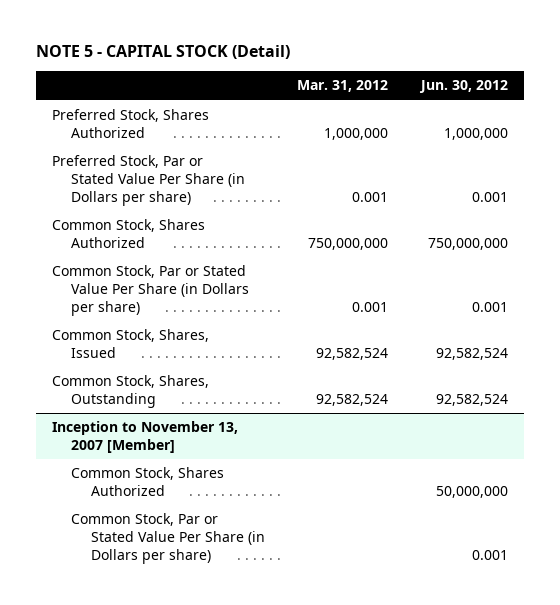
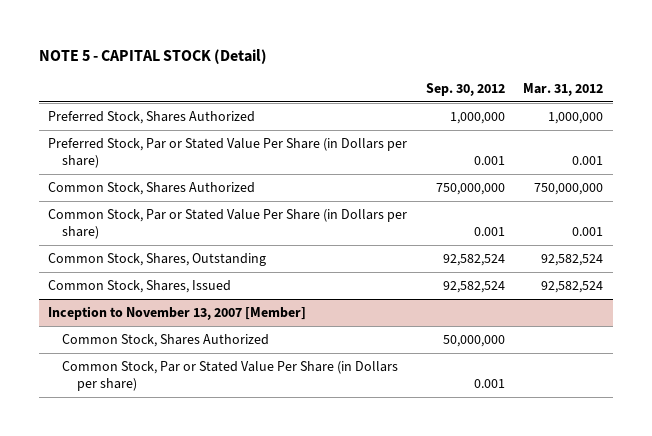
- | Mar. 31, 2012 | Jun. 30, 2012
+ | Sep. 30, 2012 | Mar. 31, 2012
moved down: Common Stock, Shares, Issued | 92,582,524 | 92,582,524

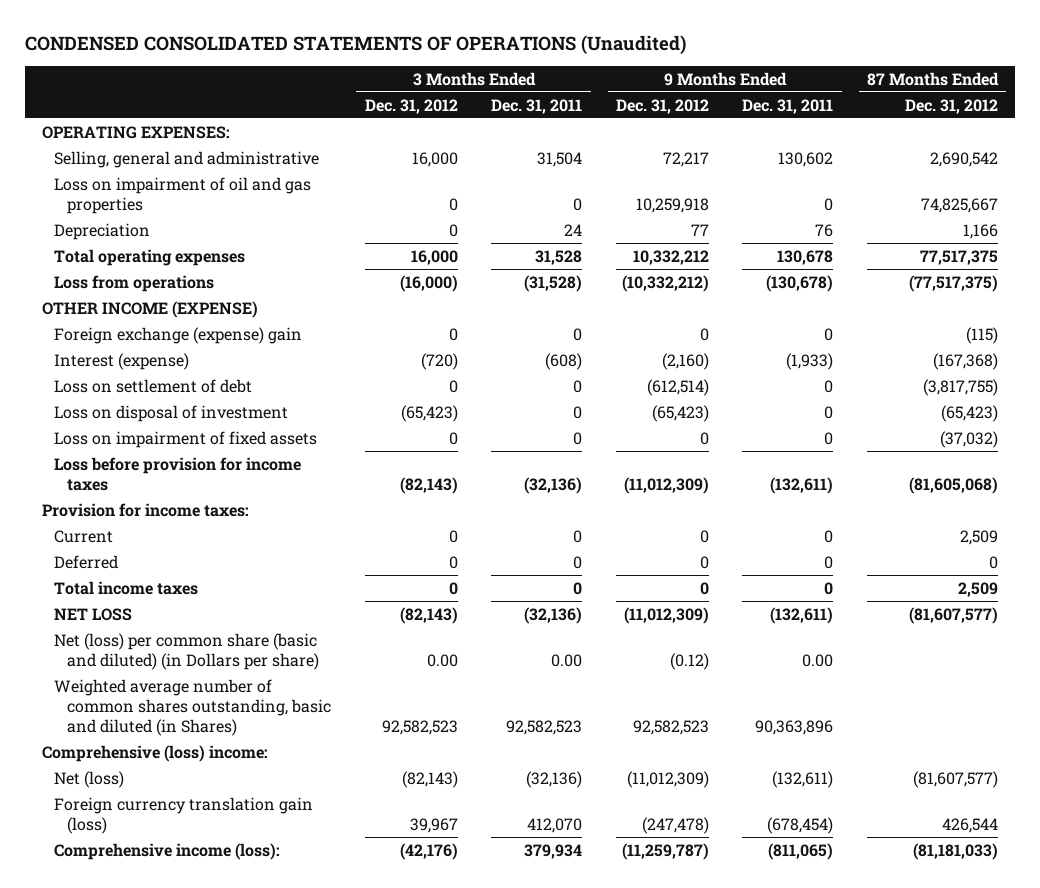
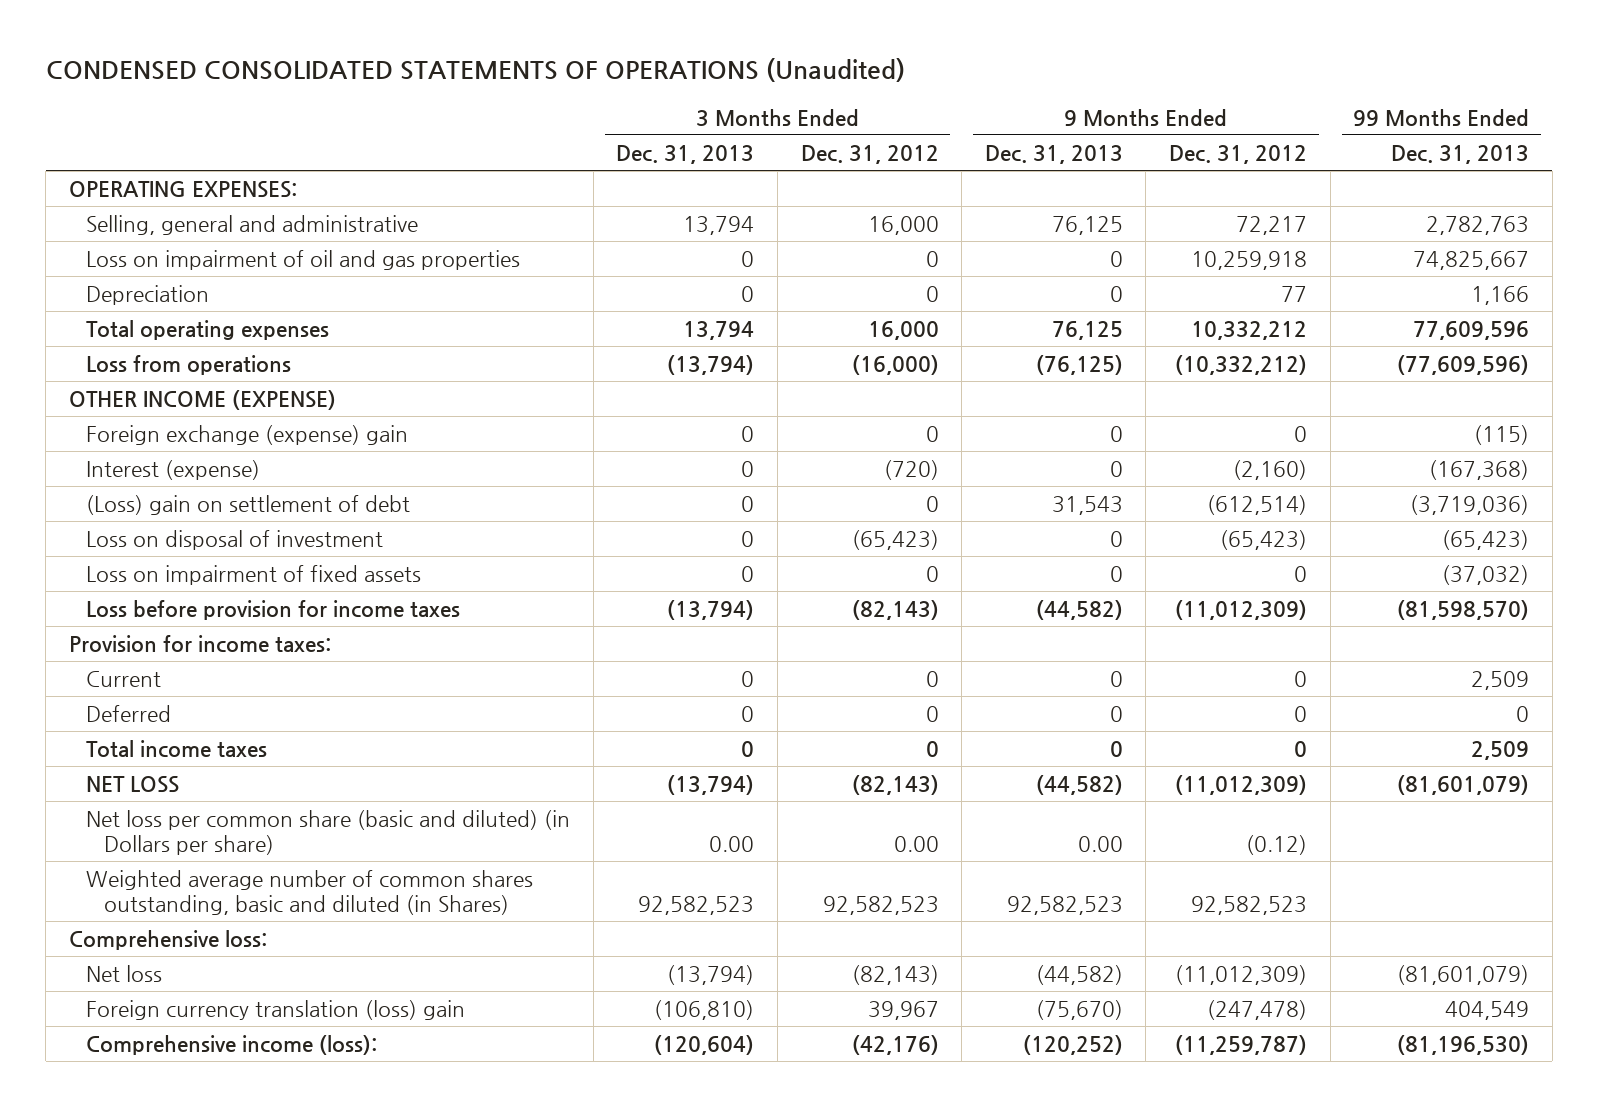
- | 3 Months Ended Dec. 31, 2012 | 3 Months Ended Dec. 31, 2011 | 9 Months Ended Dec. 31, 2012 | 9 Months Ended Dec. 31, 2011 | 87 Months Ended Dec. 31, 2012
+ | 3 Months Ended Dec. 31, 2013 | 3 Months Ended Dec. 31, 2012 | 9 Months Ended Dec. 31, 2013 | 9 Months Ended Dec. 31, 2012 | 99 Months Ended Dec. 31, 2013
- Loss on settlement of debt | 0 | 0 | (612,514) | 0 | (3,817,755)
+ (Loss) gain on settlement of debt | 0 | 0 | 31,543 | (612,514) | (3,719,036)
- Net (loss) per common share (basic and diluted) (in Dollars per share) | 0.00 | 0.00 | (0.12) | 0.00 |
+ Net loss per common share (basic and diluted) (in Dollars per share) | 0.00 | 0.00 | 0.00 | (0.12) |
- Comprehensive (loss) income:
- Net (loss) | (82,143) | (32,136) | (11,012,309) | (132,611) | (81,607,577)
- Foreign currency translation gain (loss) | 39,967 | 412,070 | (247,478) | (678,454) | 426,544
+ Comprehensive loss:
+ Net loss | (13,794) | (82,143) | (44,582) | (11,012,309) | (81,601,079)
+ Foreign currency translation (loss) gain | (106,810) | 39,967 | (75,670) | (247,478) | 404,549

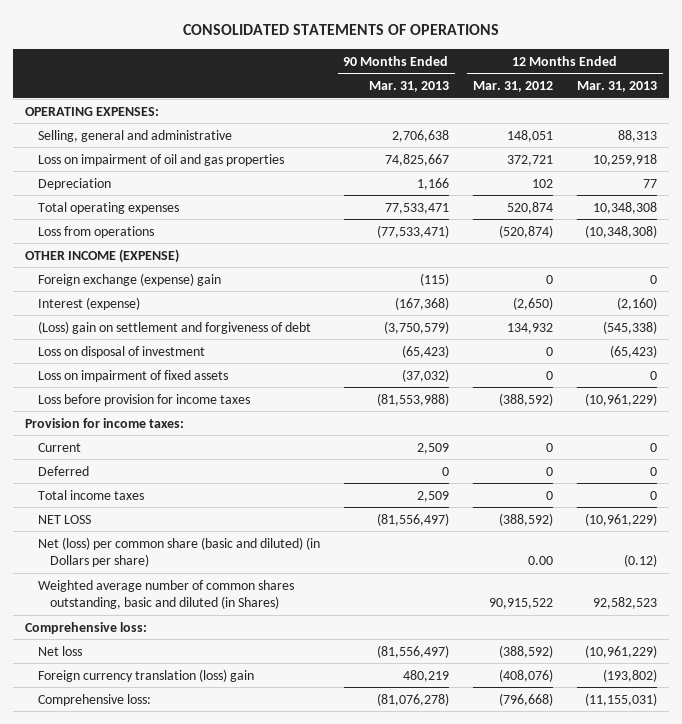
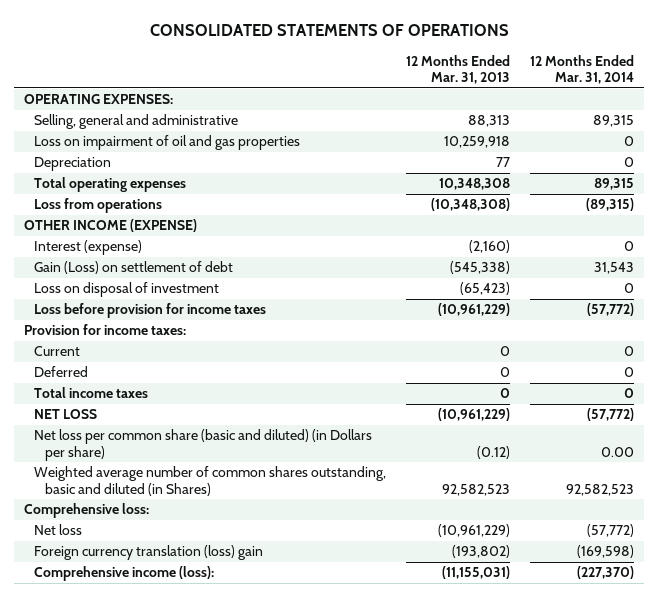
- | 90 Months Ended Mar. 31, 2013 | 12 Months Ended Mar. 31, 2012 | 12 Months Ended Mar. 31, 2013
+ | 12 Months Ended Mar. 31, 2013 | 12 Months Ended Mar. 31, 2014
- Foreign exchange (expense) gain | (115) | 0 | 0
- (Loss) gain on settlement and forgiveness of debt | (3,750,579) | 134,932 | (545,338)
+ Gain (Loss) on settlement of debt | (545,338) | 31,543
- Loss on impairment of fixed assets | (37,032) | 0 | 0
- Net (loss) per common share (basic and diluted) (in Dollars per share) | | 0.00 | (0.12)
+ Net loss per common share (basic and diluted) (in Dollars per share) | (0.12) | 0.00
- Comprehensive loss: | (81,076,278) | (796,668) | (11,155,031)
+ Comprehensive income (loss): | (11,155,031) | (227,370)

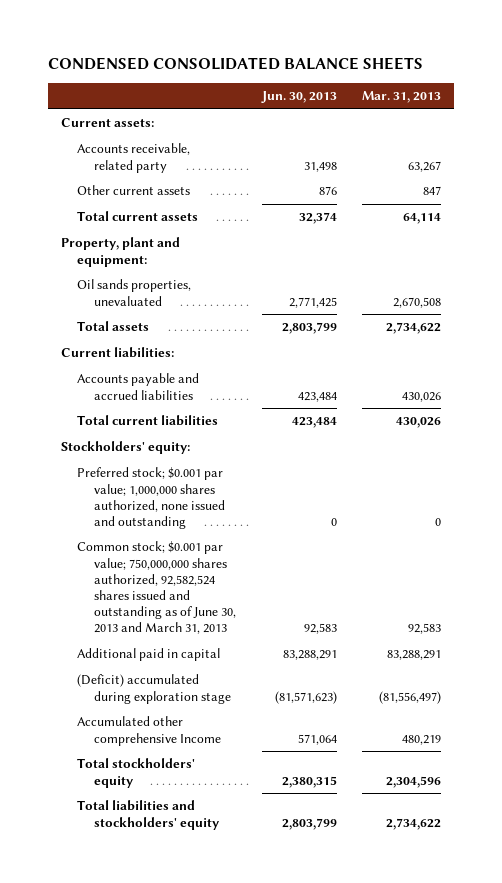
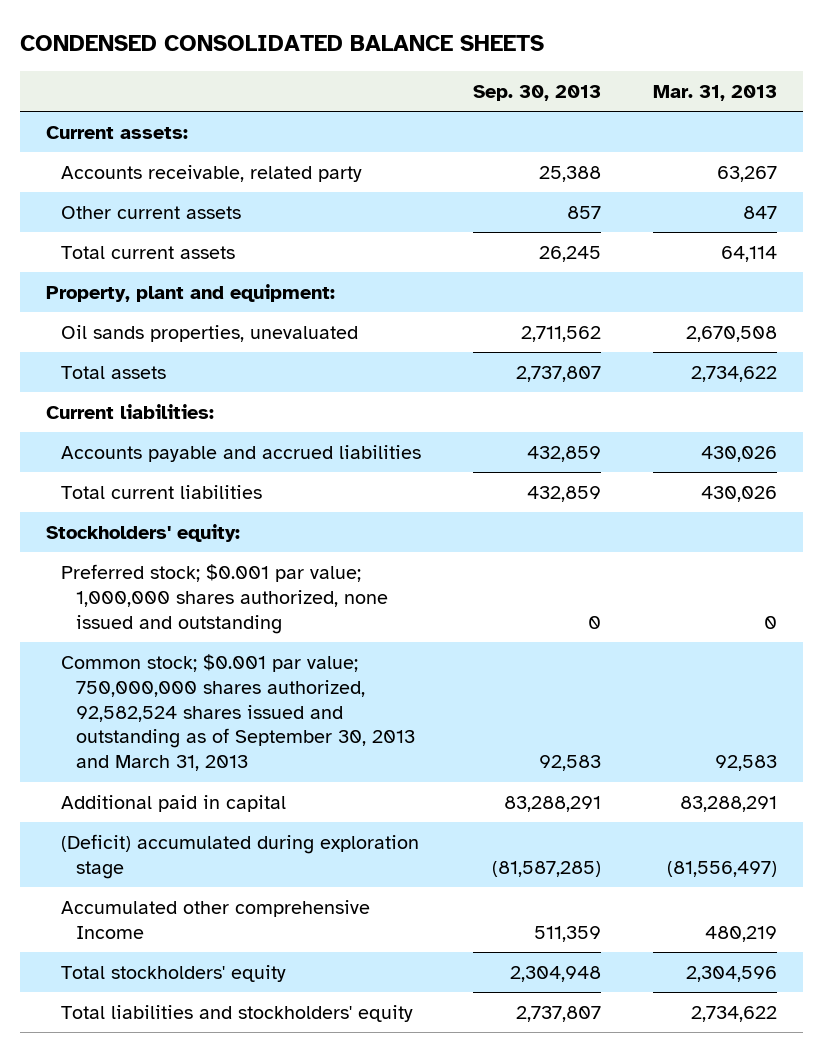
- | Jun. 30, 2013 | Mar. 31, 2013
+ | Sep. 30, 2013 | Mar. 31, 2013
- Common stock; $0.001 par value; 750,000,000 shares authorized, 92,582,524 shares issued and outstanding as of June 30, 2013 and March 31, 2013 | 92,583 | 92,583
+ Common stock; $0.001 par value; 750,000,000 shares authorized, 92,582,524 shares issued and outstanding as of September 30, 2013 and March 31, 2013 | 92,583 | 92,583

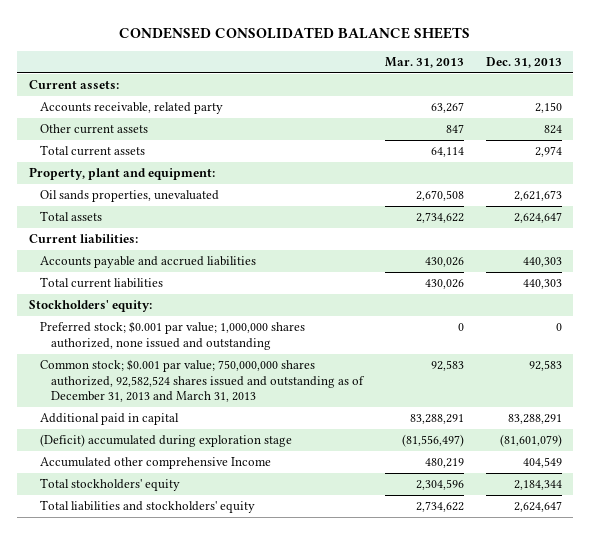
- | Sep. 30, 2013 | Mar. 31, 2013
+ | Mar. 31, 2013 | Dec. 31, 2013
- Common stock; $0.001 par value; 750,000,000 shares authorized, 92,582,524 shares issued and outstanding as of September 30, 2013 and March 31, 2013 | 92,583 | 92,583
+ Common stock; $0.001 par value; 750,000,000 shares authorized, 92,582,524 shares issued and outstanding as of December 31, 2013 and March 31, 2013 | 92,583 | 92,583

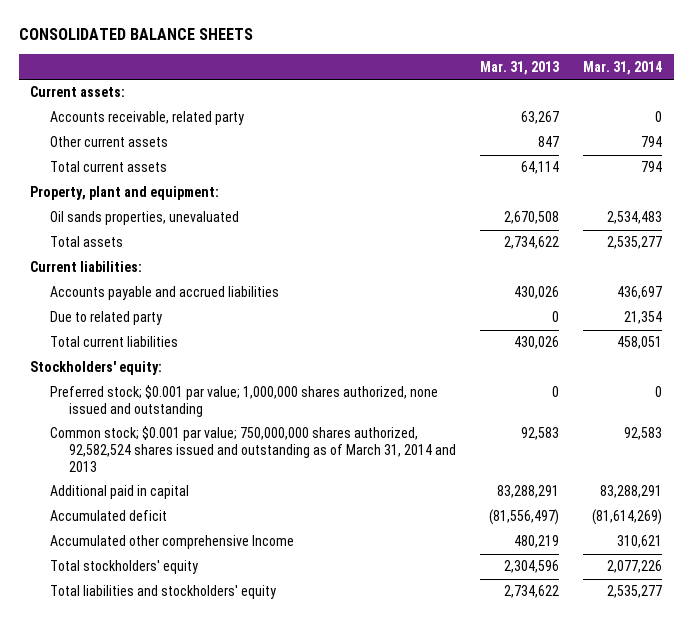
- CONDENSED CONSOLIDATED BALANCE SHEETS
+ CONSOLIDATED BALANCE SHEETS
- | Mar. 31, 2013 | Dec. 31, 2013
+ | Mar. 31, 2013 | Mar. 31, 2014
+ Due to related party | 0 | 21,354
- Common stock; $0.001 par value; 750,000,000 shares authorized, 92,582,524 shares issued and outstanding as of December 31, 2013 and March 31, 2013 | 92,583 | 92,583
+ Common stock; $0.001 par value; 750,000,000 shares authorized, 92,582,524 shares issued and outstanding as of March 31, 2014 and 2013 | 92,583 | 92,583
- (Deficit) accumulated during exploration stage | (81,556,497) | (81,601,079)
+ Accumulated deficit | (81,556,497) | (81,614,269)

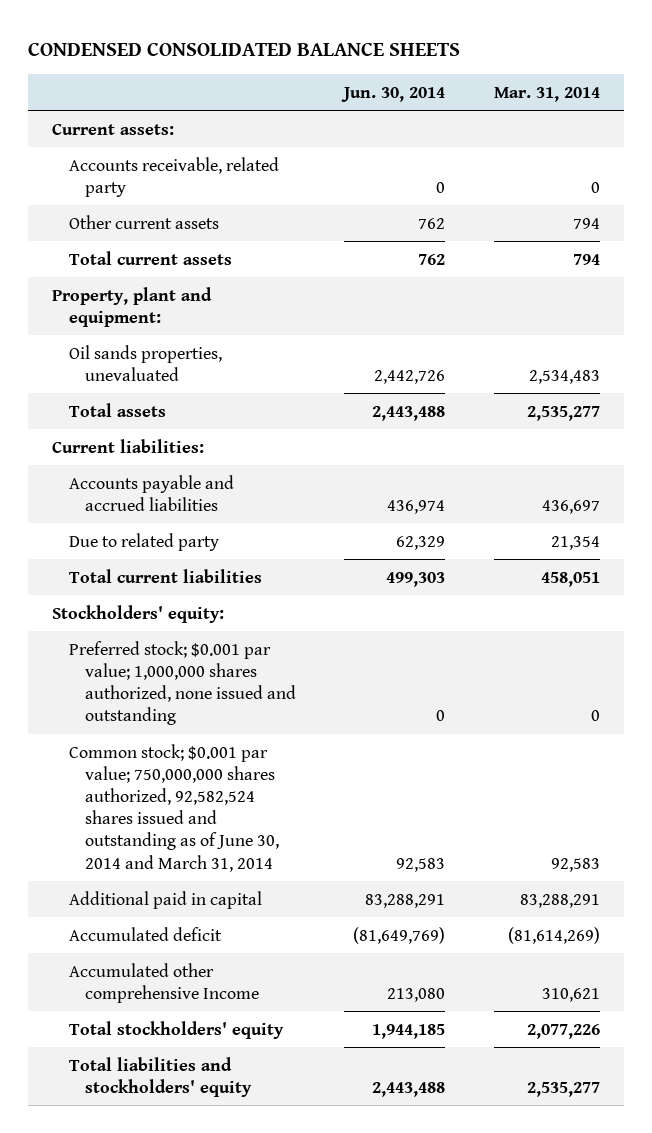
- CONSOLIDATED BALANCE SHEETS
+ CONDENSED CONSOLIDATED BALANCE SHEETS
- | Mar. 31, 2013 | Mar. 31, 2014
+ | Jun. 30, 2014 | Mar. 31, 2014
- Common stock; $0.001 par value; 750,000,000 shares authorized, 92,582,524 shares issued and outstanding as of March 31, 2014 and 2013 | 92,583 | 92,583
+ Common stock; $0.001 par value; 750,000,000 shares authorized, 92,582,524 shares issued and outstanding as of June 30, 2014 and March 31, 2014 | 92,583 | 92,583

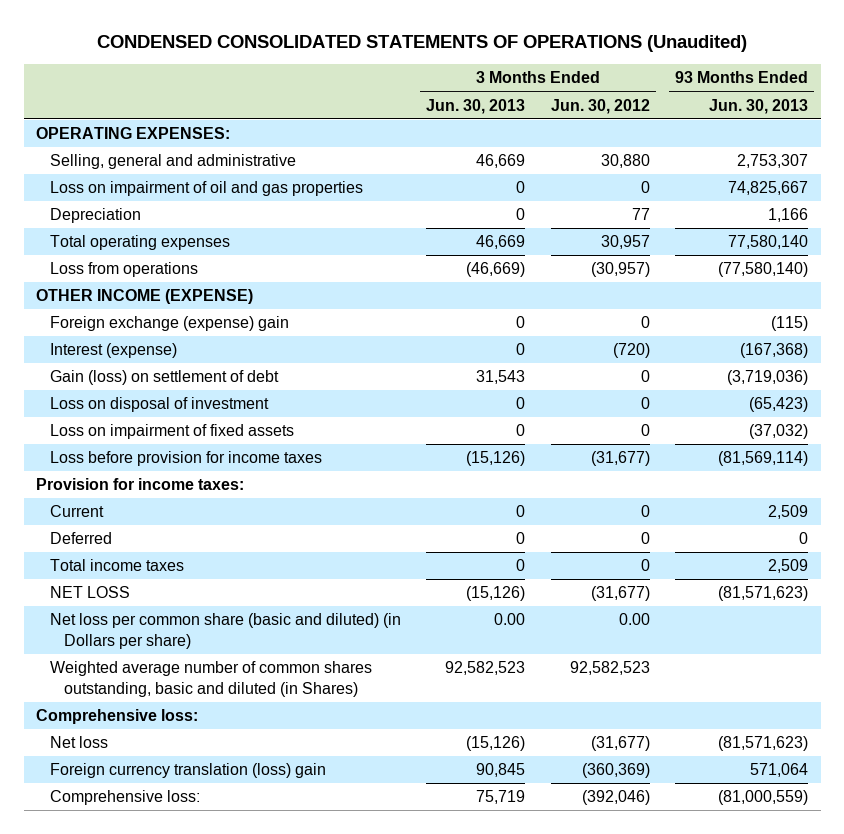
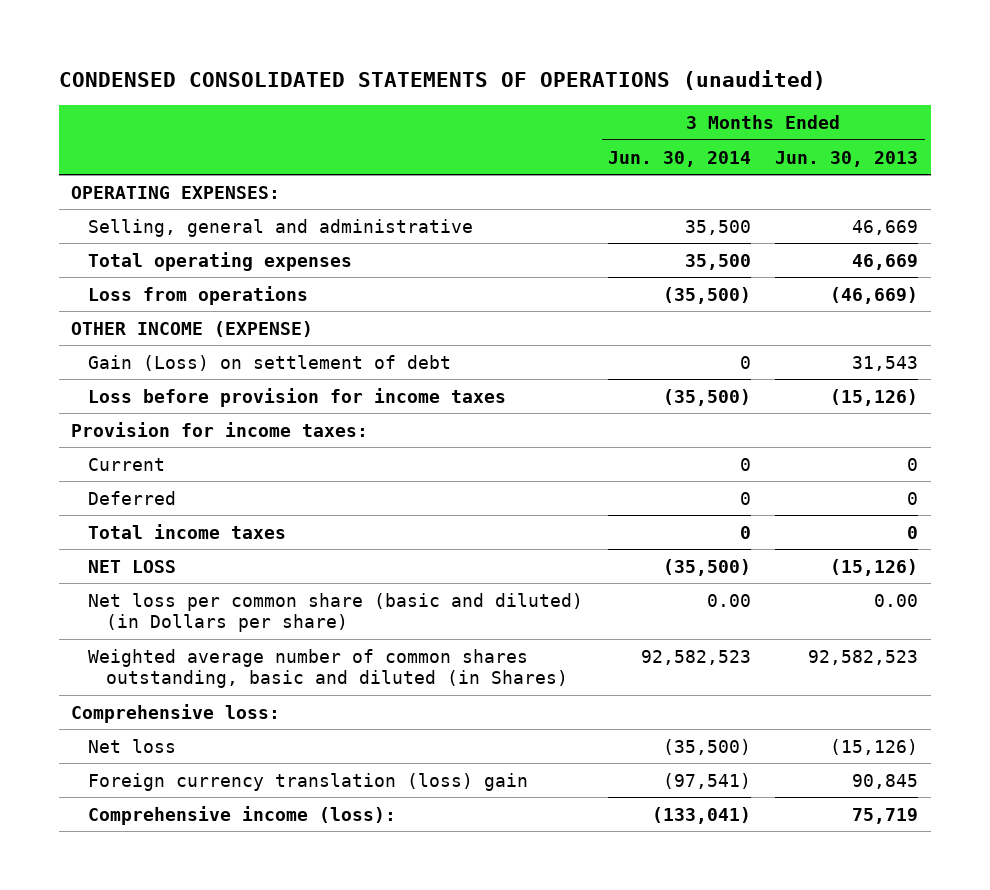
- CONDENSED CONSOLIDATED STATEMENTS OF OPERATIONS (Unaudited)
+ CONDENSED CONSOLIDATED STATEMENTS OF OPERATIONS (unaudited)
- | 3 Months Ended Jun. 30, 2013 | 3 Months Ended Jun. 30, 2012 | 93 Months Ended Jun. 30, 2013
+ | 3 Months Ended Jun. 30, 2014 | 3 Months Ended Jun. 30, 2013
- Loss on impairment of oil and gas properties | 0 | 0 | 74,825,667
- Depreciation | 0 | 77 | 1,166
- Foreign exchange (expense) gain | 0 | 0 | (115)
- Interest (expense) | 0 | (720) | (167,368)
- Gain (loss) on settlement of debt | 31,543 | 0 | (3,719,036)
- Loss on disposal of investment | 0 | 0 | (65,423)
- Loss on impairment of fixed assets | 0 | 0 | (37,032)
+ Gain (Loss) on settlement of debt | 0 | 31,543
- Comprehensive loss: | 75,719 | (392,046) | (81,000,559)
+ Comprehensive income (loss): | (133,041) | 75,719

